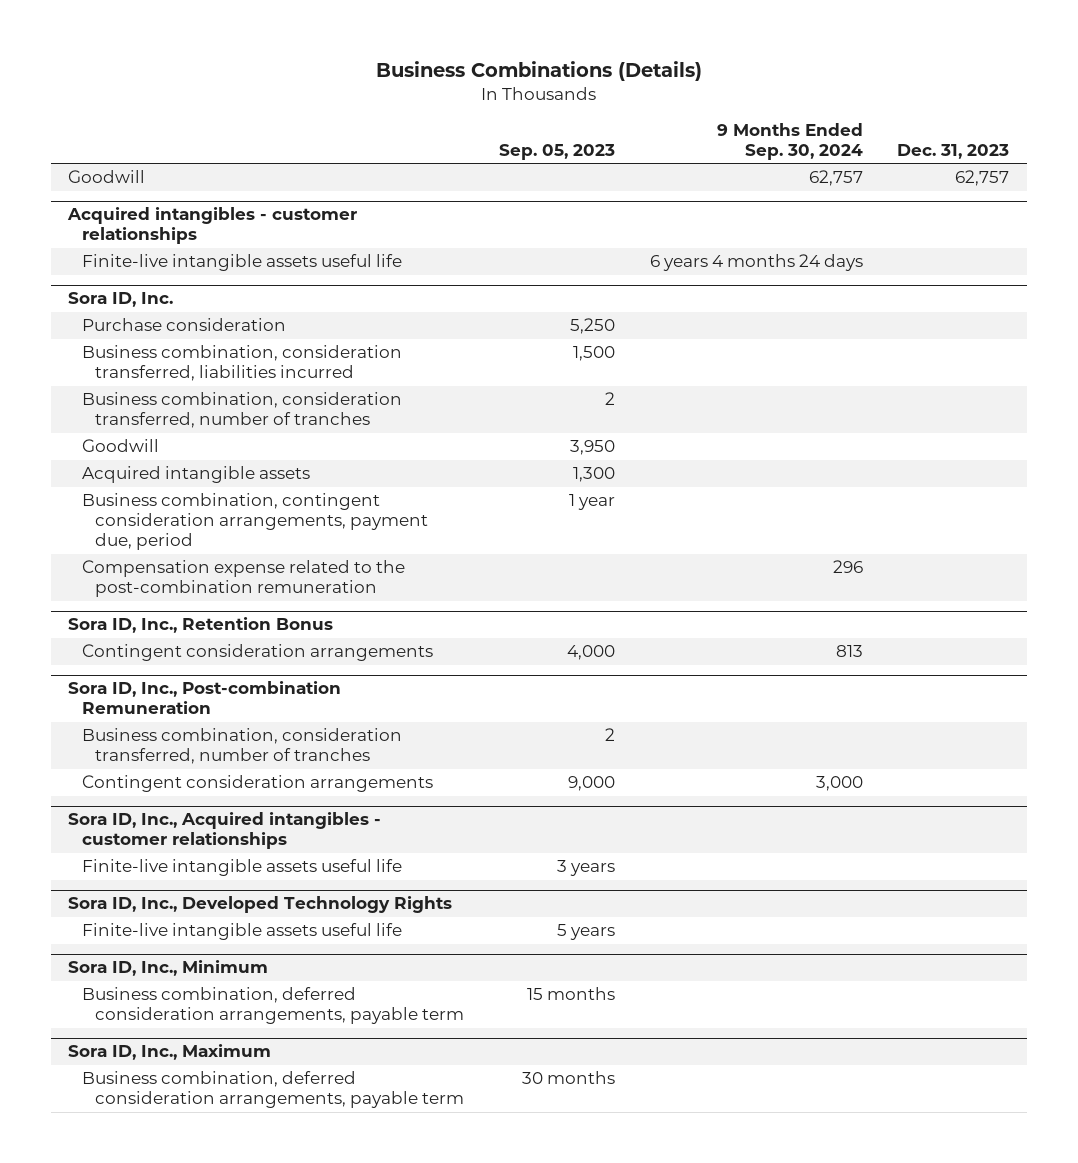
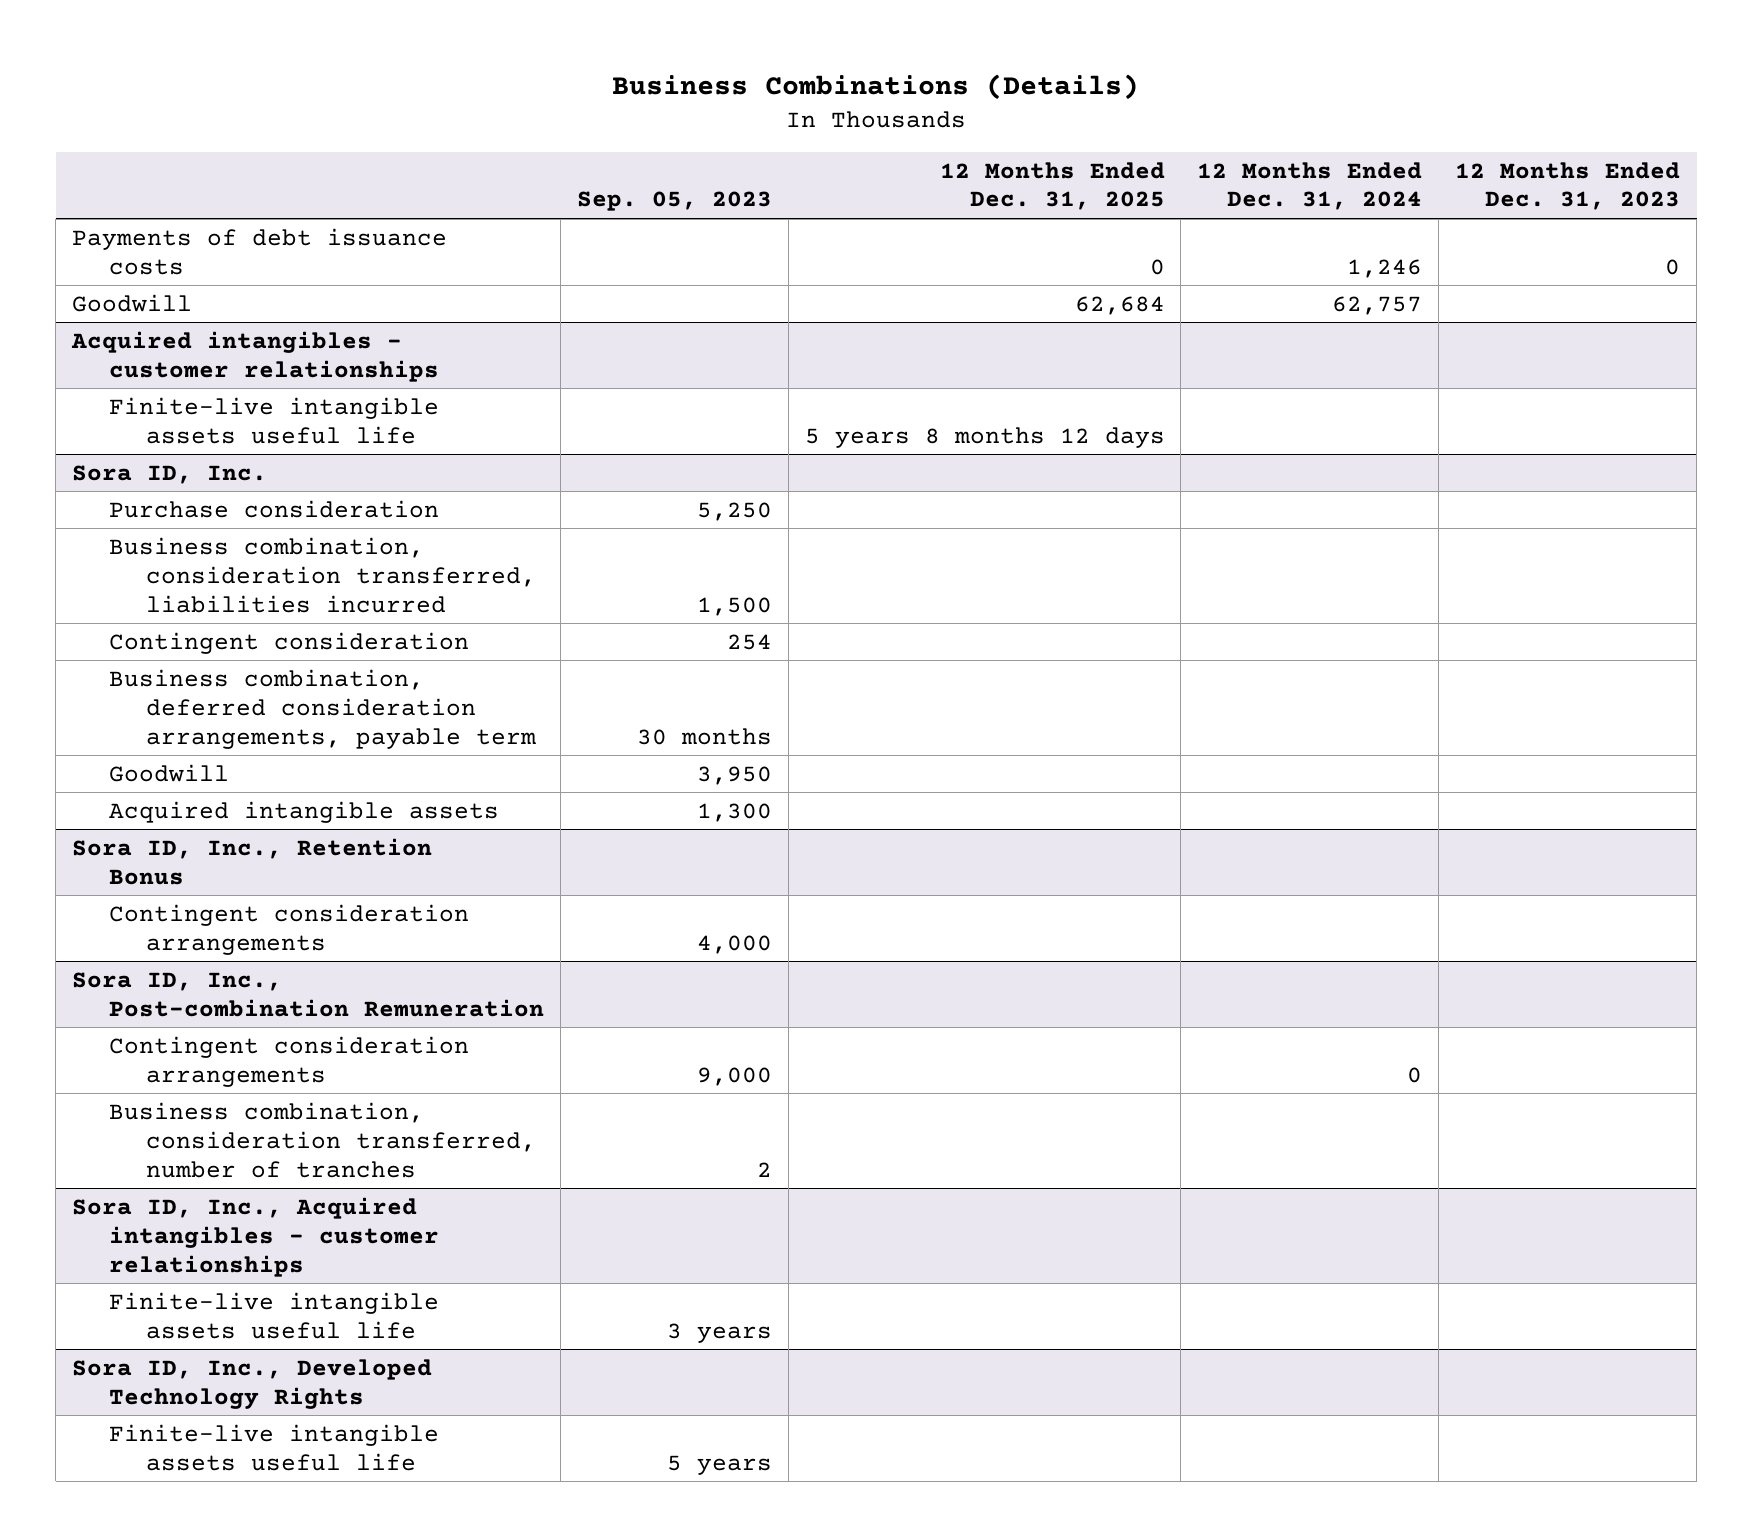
- | Sep. 05, 2023 | 9 Months Ended Sep. 30, 2024 | Dec. 31, 2023
+ | Sep. 05, 2023 | 12 Months Ended Dec. 31, 2025 | 12 Months Ended Dec. 31, 2024 | 12 Months Ended Dec. 31, 2023
+ Payments of debt issuance costs | | 0 | 1,246 | 0
@ Sora ID, Inc.
- Business combination, consideration transferred, number of tranches | 2 | |
+ Contingent consideration | 254 | | |
+ Business combination, deferred consideration arrangements, payable term | 30 months | | |
- Business combination, contingent consideration arrangements, payment due, period | 1 year | |
- Compensation expense related to the post-combination remuneration | | 296 |
@ Sora ID, Inc., Post-combination Remuneration
moved down: Business combination, consideration transferred, number of tranches | 2 | | |
- Sora ID, Inc., Minimum
- Business combination, deferred consideration arrangements, payable term | 15 months | |
- Sora ID, Inc., Maximum
- Business combination, deferred consideration arrangements, payable term | 30 months | |

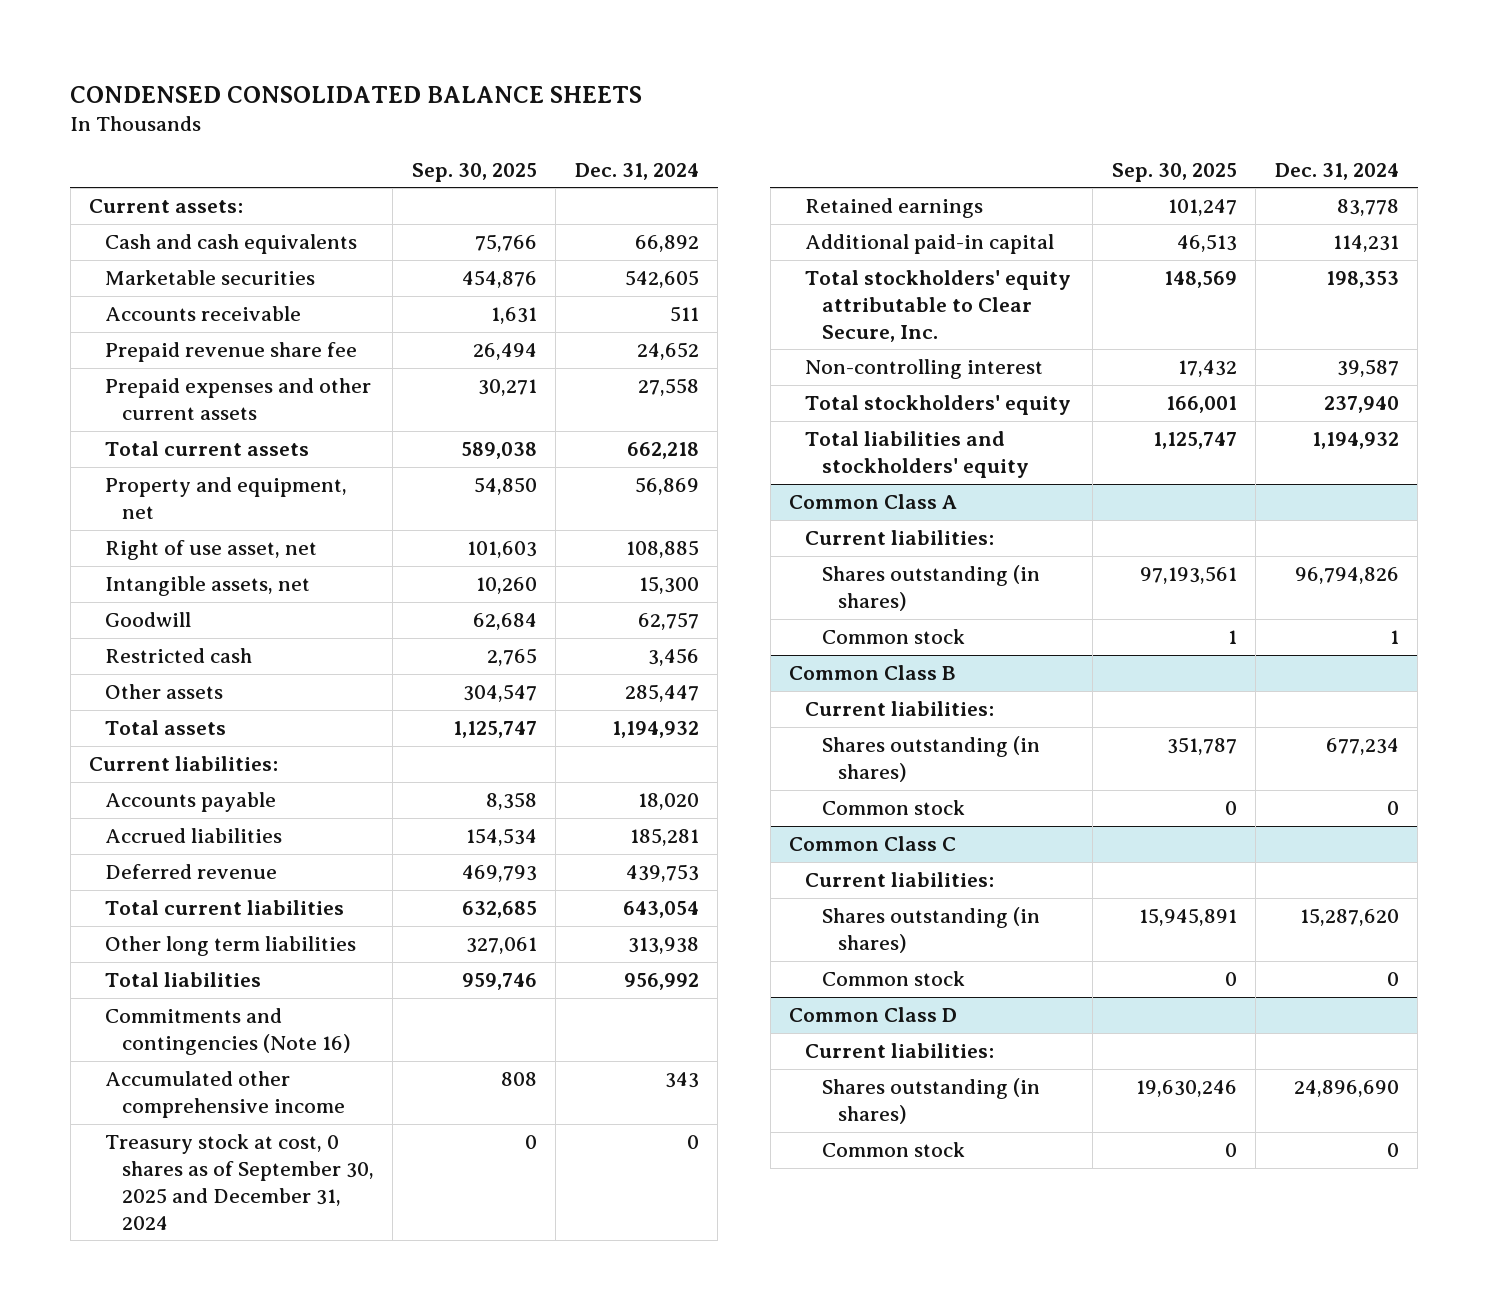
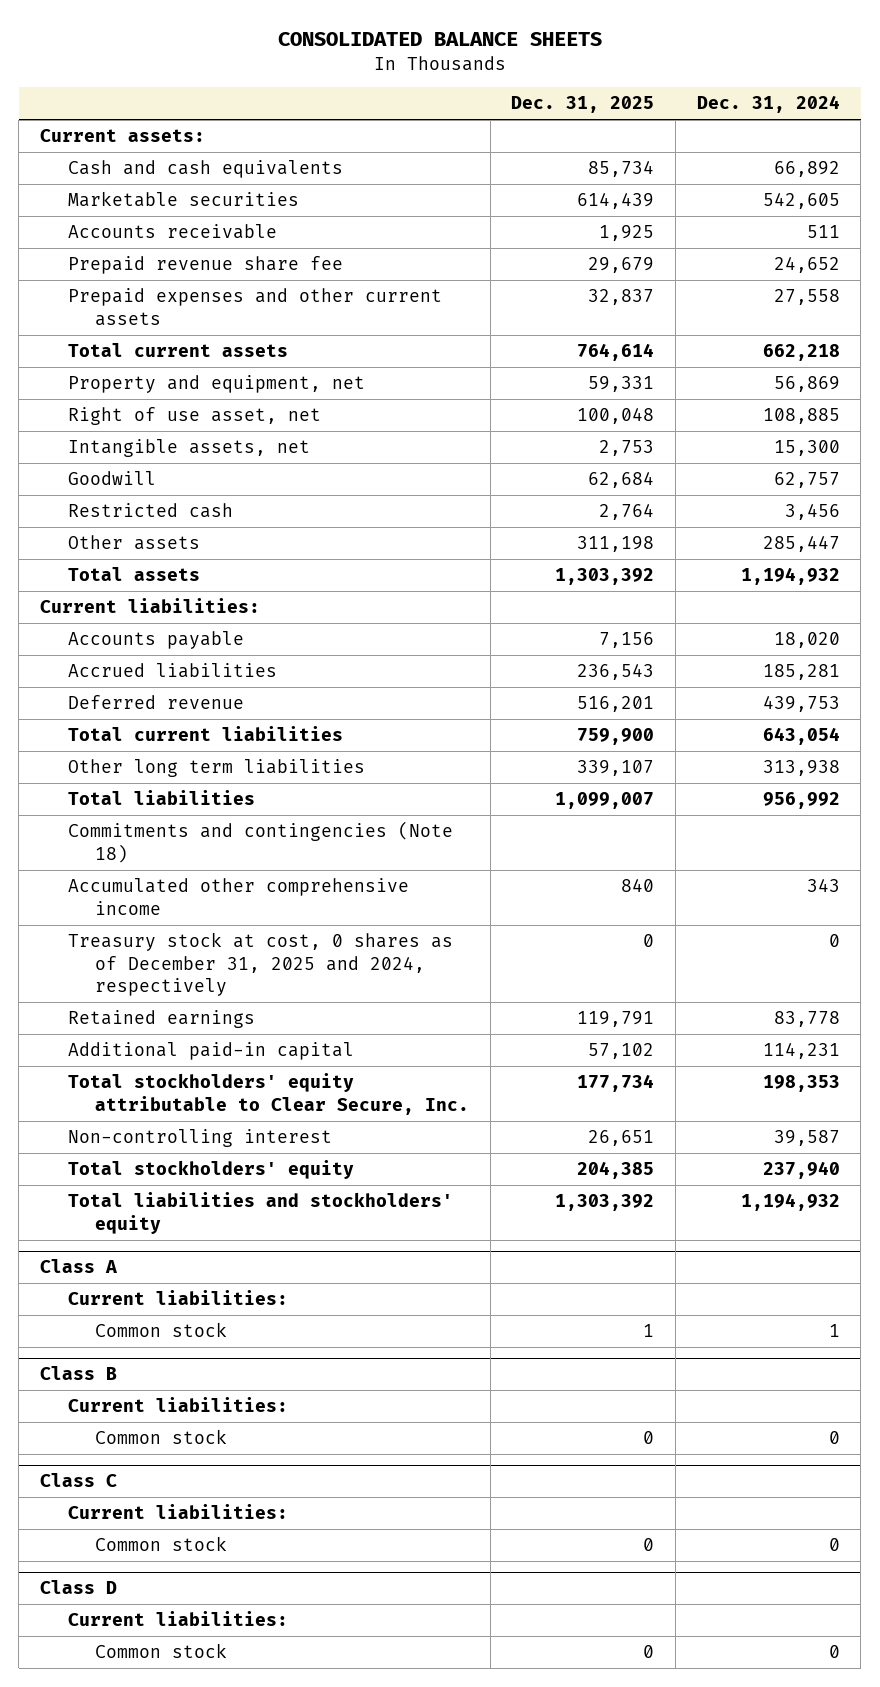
- CONDENSED CONSOLIDATED BALANCE SHEETS
+ CONSOLIDATED BALANCE SHEETS
- | Sep. 30, 2025 | Dec. 31, 2024
+ | Dec. 31, 2025 | Dec. 31, 2024
- Commitments and contingencies (Note 16)
+ Commitments and contingencies (Note 18)
- Treasury stock at cost, 0 shares as of September 30, 2025 and December 31, 2024 | 0 | 0
+ Treasury stock at cost, 0 shares as of December 31, 2025 and 2024, respectively | 0 | 0
- Common Class A
+ Class A
- Shares outstanding (in shares) | 97,193,561 | 96,794,826
- Common Class B
+ Class B
- Shares outstanding (in shares) | 351,787 | 677,234
- Common Class C
+ Class C
- Shares outstanding (in shares) | 15,945,891 | 15,287,620
- Common Class D
+ Class D
- Shares outstanding (in shares) | 19,630,246 | 24,896,690

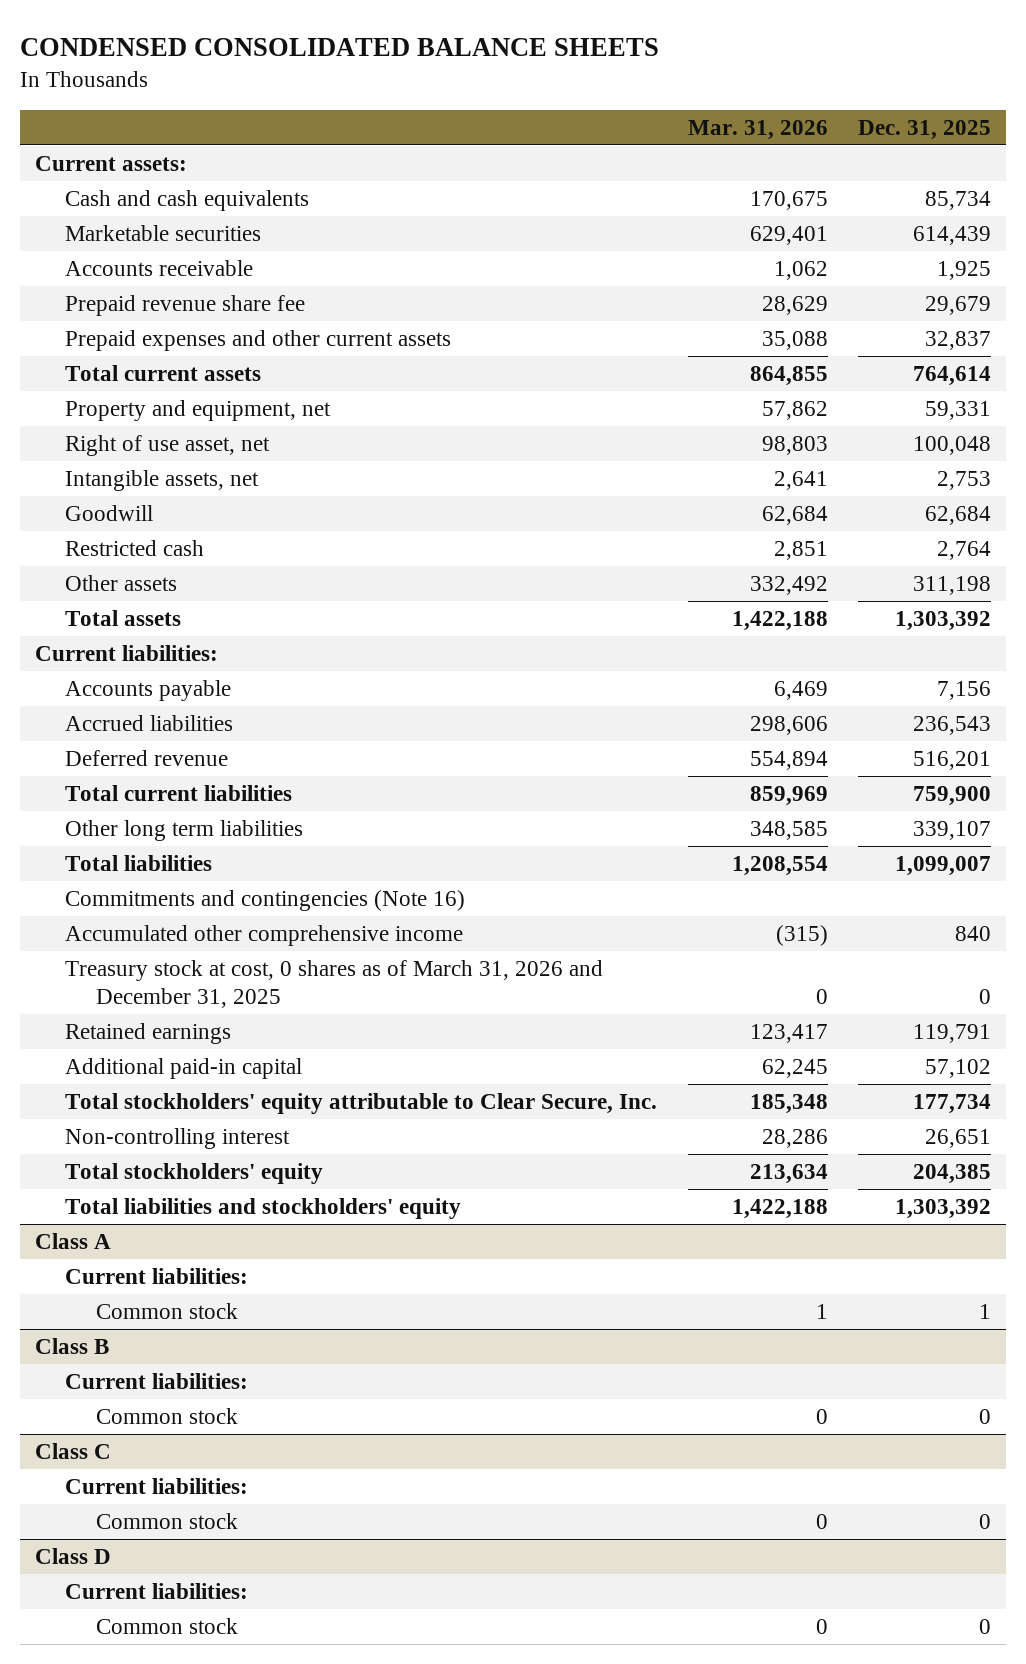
- CONSOLIDATED BALANCE SHEETS
+ CONDENSED CONSOLIDATED BALANCE SHEETS
- | Dec. 31, 2025 | Dec. 31, 2024
+ | Mar. 31, 2026 | Dec. 31, 2025
- Commitments and contingencies (Note 18)
+ Commitments and contingencies (Note 16)
- Treasury stock at cost, 0 shares as of December 31, 2025 and 2024, respectively | 0 | 0
+ Treasury stock at cost, 0 shares as of March 31, 2026 and December 31, 2025 | 0 | 0

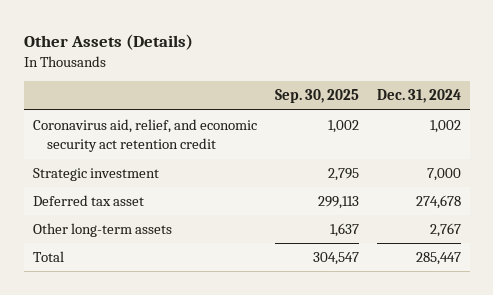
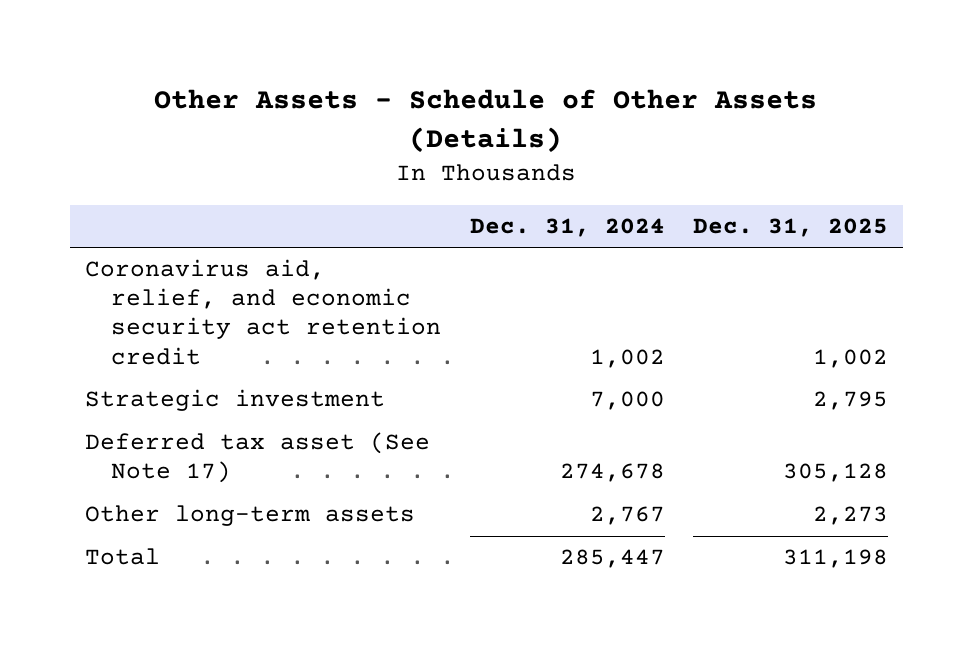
- Other Assets (Details)
+ Other Assets - Schedule of Other Assets (Details)
- | Sep. 30, 2025 | Dec. 31, 2024
+ | Dec. 31, 2024 | Dec. 31, 2025
- Deferred tax asset | 299,113 | 274,678
+ Deferred tax asset (See Note 17) | 274,678 | 305,128

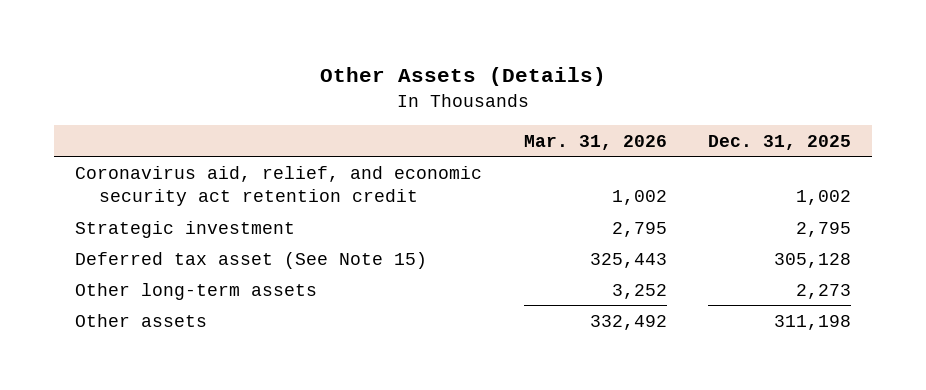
- Other Assets - Schedule of Other Assets (Details)
+ Other Assets (Details)
- | Dec. 31, 2024 | Dec. 31, 2025
+ | Mar. 31, 2026 | Dec. 31, 2025
- Deferred tax asset (See Note 17) | 274,678 | 305,128
+ Deferred tax asset (See Note 15) | 325,443 | 305,128
- Total | 285,447 | 311,198
+ Other assets | 332,492 | 311,198

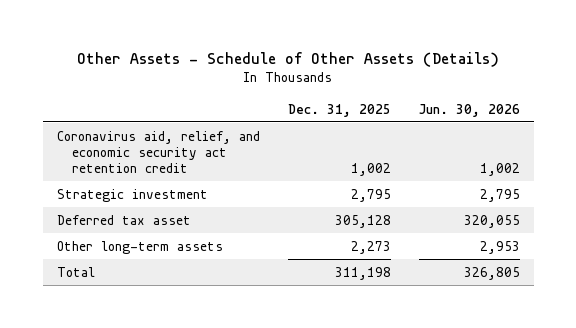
- Other Assets (Details)
+ Other Assets - Schedule of Other Assets (Details)
- | Mar. 31, 2026 | Dec. 31, 2025
+ | Dec. 31, 2025 | Jun. 30, 2026
- Deferred tax asset (See Note 15) | 325,443 | 305,128
+ Deferred tax asset | 305,128 | 320,055
- Other assets | 332,492 | 311,198
+ Total | 311,198 | 326,805

